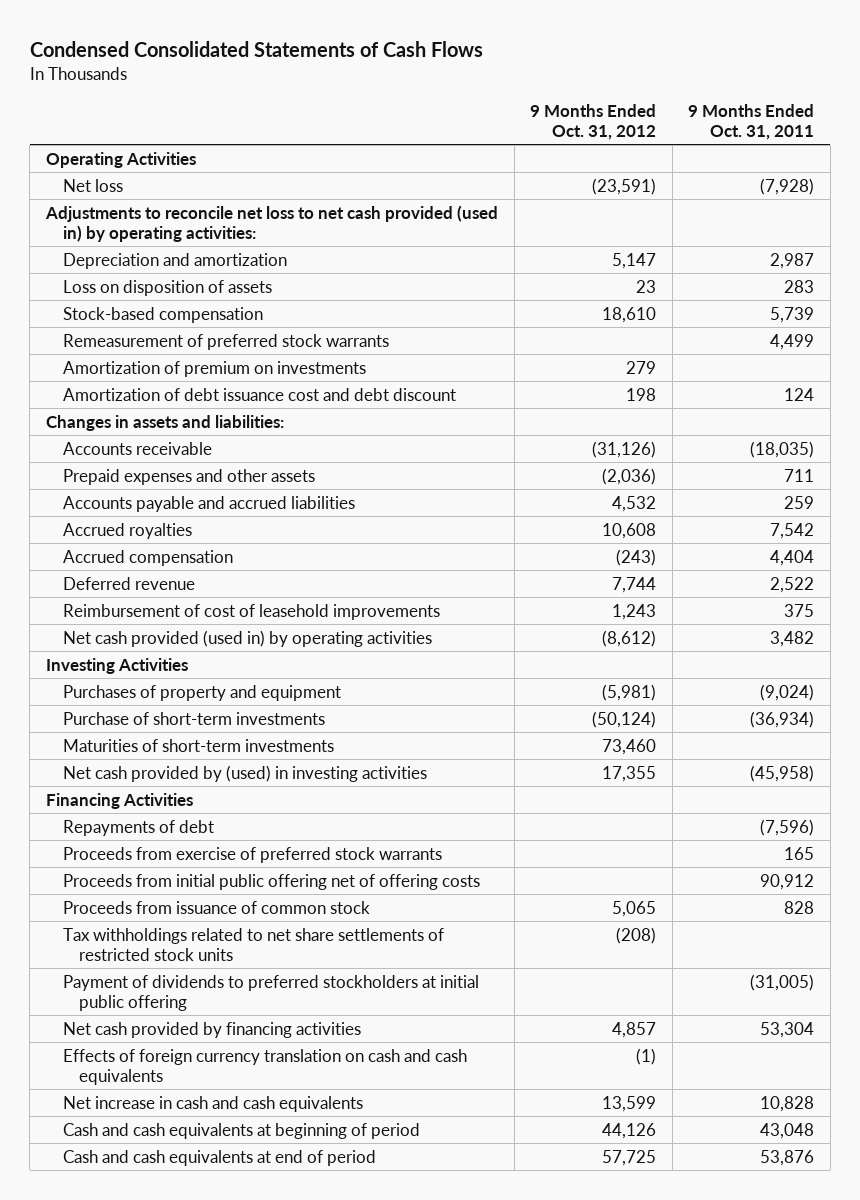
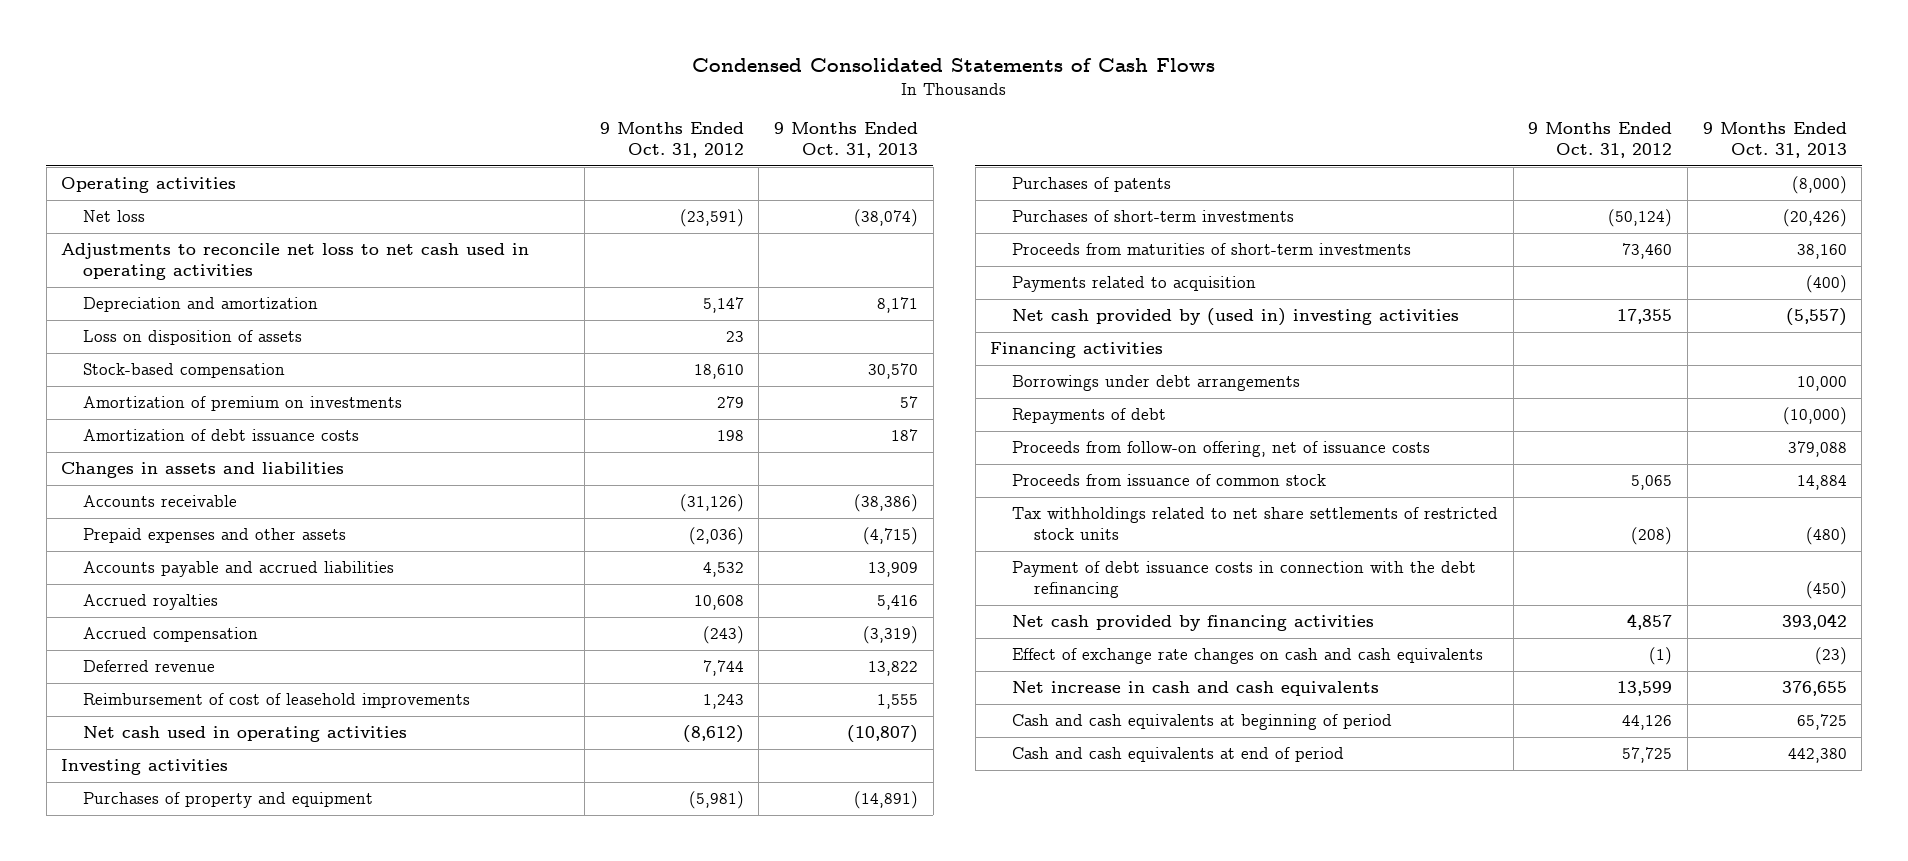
- | 9 Months Ended Oct. 31, 2012 | 9 Months Ended Oct. 31, 2011
+ | 9 Months Ended Oct. 31, 2012 | 9 Months Ended Oct. 31, 2013
- Operating Activities
+ Operating activities
- Adjustments to reconcile net loss to net cash provided (used in) by operating activities:
+ Adjustments to reconcile net loss to net cash used in operating activities
- Remeasurement of preferred stock warrants | | 4,499
- Amortization of debt issuance cost and debt discount | 198 | 124
- Changes in assets and liabilities:
+ Amortization of debt issuance costs | 198 | 187
+ Changes in assets and liabilities
- Net cash provided (used in) by operating activities | (8,612) | 3,482
- Investing Activities
+ Net cash used in operating activities | (8,612) | (10,807)
+ Investing activities
- Purchase of short-term investments | (50,124) | (36,934)
- Maturities of short-term investments | 73,460 |
- Net cash provided by (used) in investing activities | 17,355 | (45,958)
- Financing Activities
+ Purchases of patents | | (8,000)
+ Purchases of short-term investments | (50,124) | (20,426)
+ Proceeds from maturities of short-term investments | 73,460 | 38,160
+ Payments related to acquisition | | (400)
+ Net cash provided by (used in) investing activities | 17,355 | (5,557)
+ Financing activities
+ Borrowings under debt arrangements | | 10,000
- Proceeds from exercise of preferred stock warrants | | 165
- Proceeds from initial public offering net of offering costs | | 90,912
+ Proceeds from follow-on offering, net of issuance costs | | 379,088
- Payment of dividends to preferred stockholders at initial public offering | | (31,005)
+ Payment of debt issuance costs in connection with the debt refinancing | | (450)
- Effects of foreign currency translation on cash and cash equivalents | (1) |
+ Effect of exchange rate changes on cash and cash equivalents | (1) | (23)

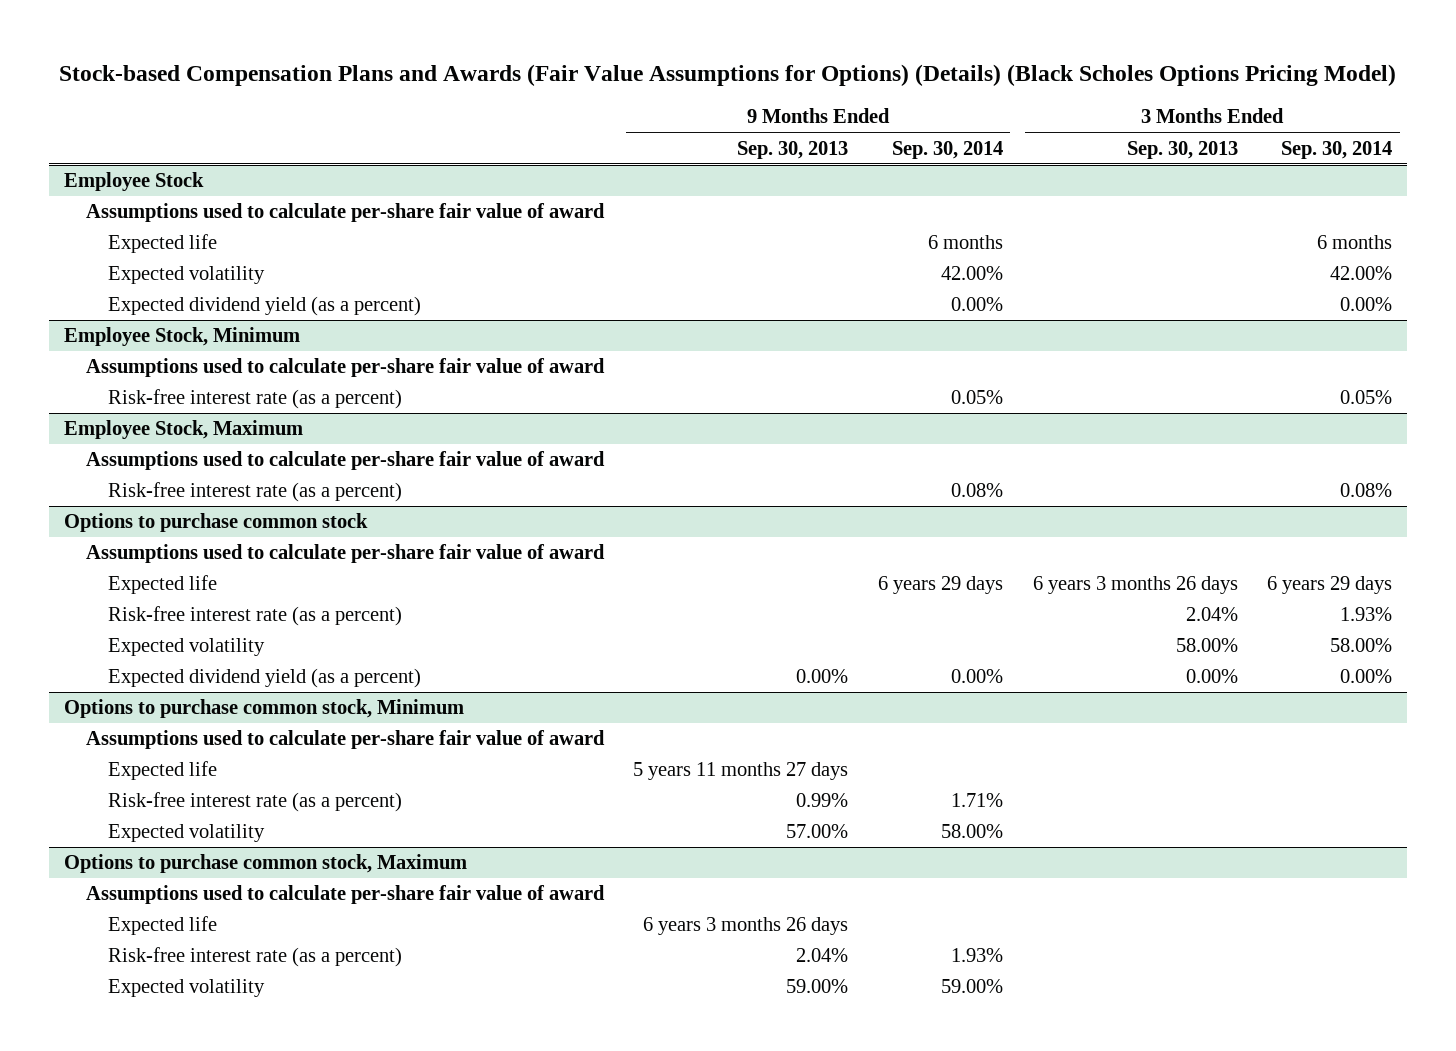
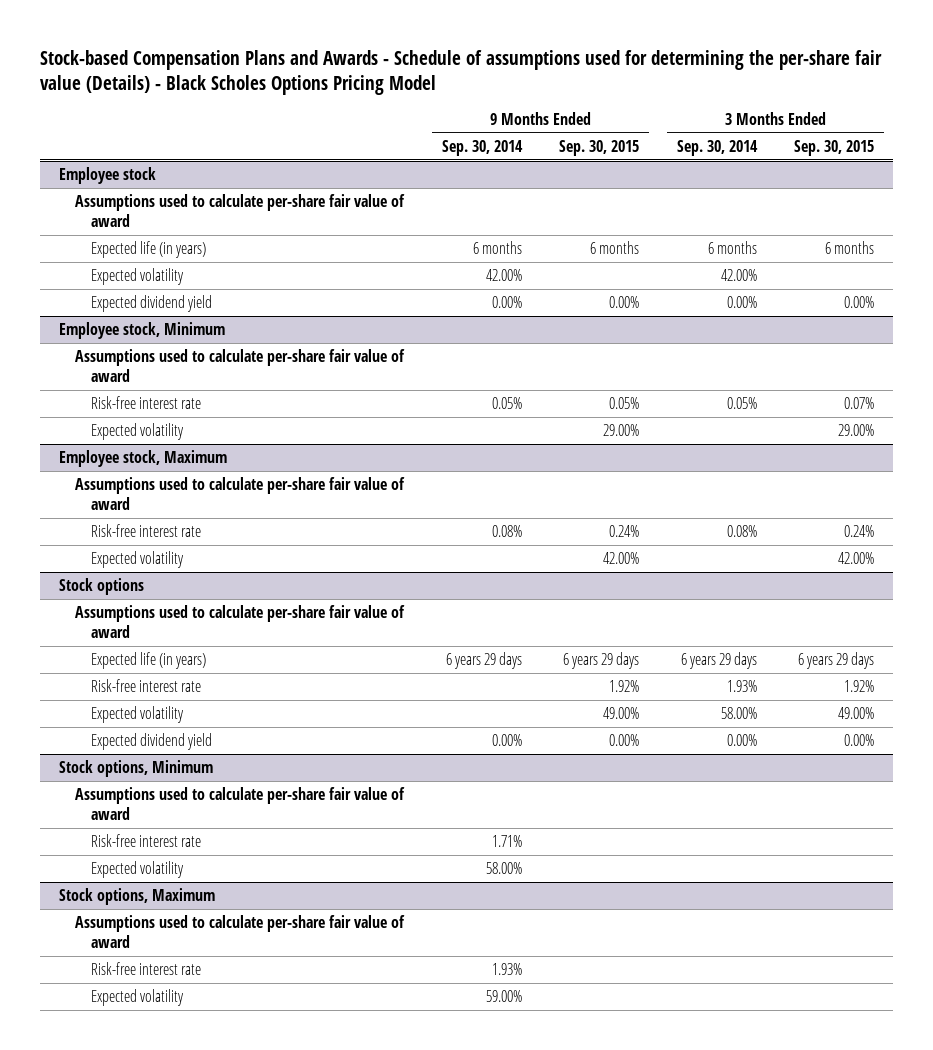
- Stock-based Compensation Plans and Awards (Fair Value Assumptions for Options) (Details) (Black Scholes Options Pricing Model)
+ Stock-based Compensation Plans and Awards - Schedule of assumptions used for determining the per-share fair value (Details) - Black Scholes Options Pricing Model
- | 9 Months Ended Sep. 30, 2013 | 9 Months Ended Sep. 30, 2014 | 3 Months Ended Sep. 30, 2013 | 3 Months Ended Sep. 30, 2014
+ | 9 Months Ended Sep. 30, 2014 | 9 Months Ended Sep. 30, 2015 | 3 Months Ended Sep. 30, 2014 | 3 Months Ended Sep. 30, 2015
- Employee Stock
+ Employee stock
- Expected life | | 6 months | | 6 months
+ Expected life (in years) | 6 months | 6 months | 6 months | 6 months
- Expected dividend yield (as a percent) | | 0.00% | | 0.00%
- Employee Stock, Minimum
+ Expected dividend yield | 0.00% | 0.00% | 0.00% | 0.00%
+ Employee stock, Minimum
- Risk-free interest rate (as a percent) | | 0.05% | | 0.05%
- Employee Stock, Maximum
+ Risk-free interest rate | 0.05% | 0.05% | 0.05% | 0.07%
+ Expected volatility | | 29.00% | | 29.00%
+ Employee stock, Maximum
- Risk-free interest rate (as a percent) | | 0.08% | | 0.08%
- Options to purchase common stock
+ Risk-free interest rate | 0.08% | 0.24% | 0.08% | 0.24%
+ Expected volatility | | 42.00% | | 42.00%
+ Stock options
- Expected life | | 6 years 29 days | 6 years 3 months 26 days | 6 years 29 days
- Risk-free interest rate (as a percent) | | | 2.04% | 1.93%
+ Expected life (in years) | 6 years 29 days | 6 years 29 days | 6 years 29 days | 6 years 29 days
+ Risk-free interest rate | | 1.92% | 1.93% | 1.92%
- Expected dividend yield (as a percent) | 0.00% | 0.00% | 0.00% | 0.00%
- Options to purchase common stock, Minimum
+ Expected dividend yield | 0.00% | 0.00% | 0.00% | 0.00%
+ Stock options, Minimum
- Expected life | 5 years 11 months 27 days | | |
- Risk-free interest rate (as a percent) | 0.99% | 1.71% | |
+ Risk-free interest rate | 1.71% | | |
- Options to purchase common stock, Maximum
+ Stock options, Maximum
- Expected life | 6 years 3 months 26 days | | |
- Risk-free interest rate (as a percent) | 2.04% | 1.93% | |
+ Risk-free interest rate | 1.93% | | |

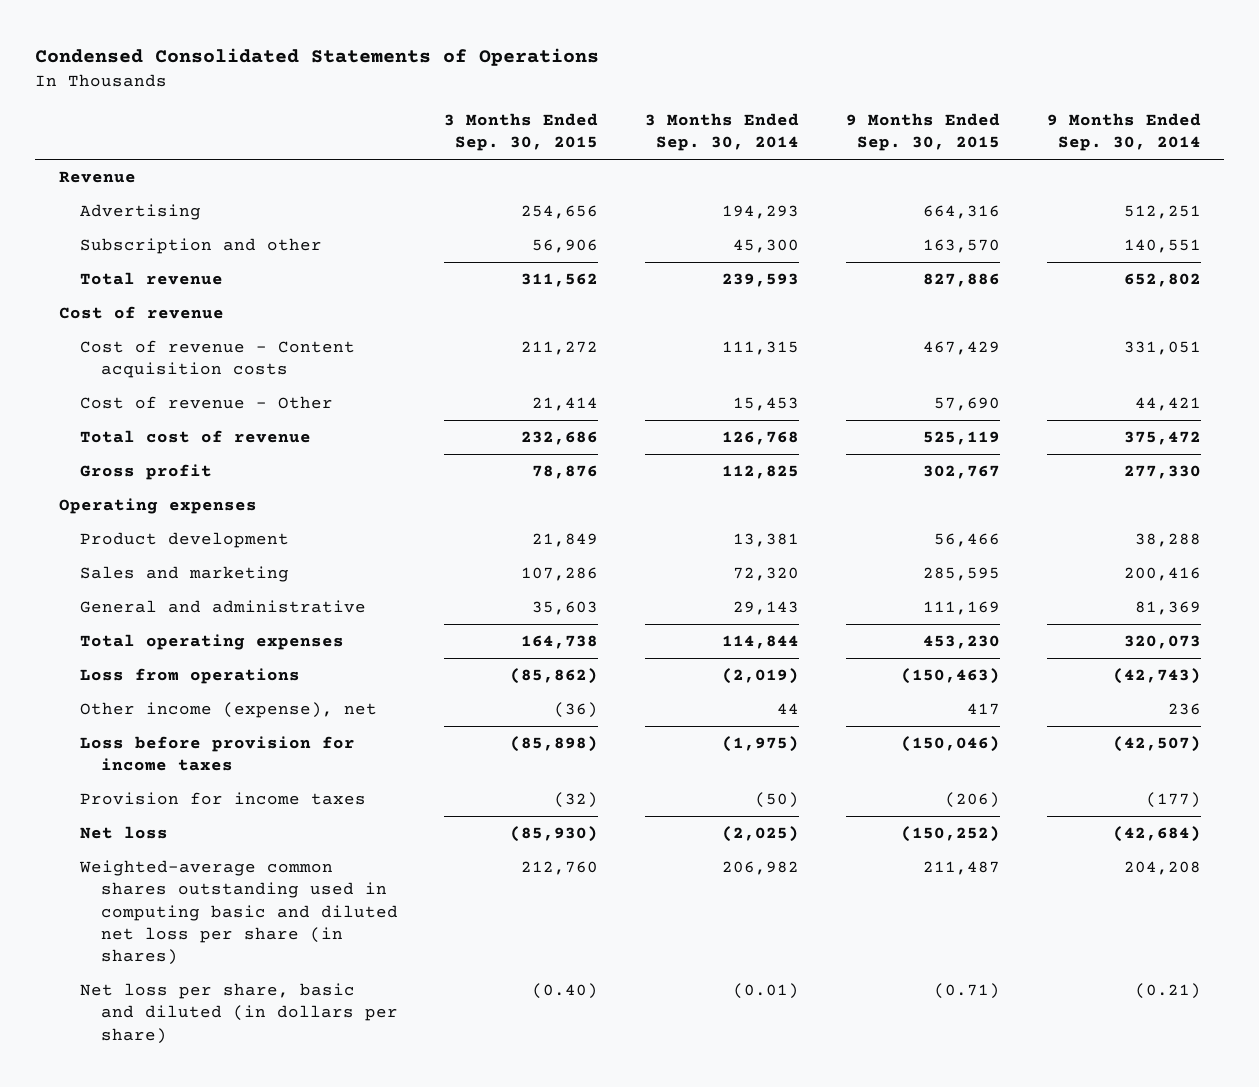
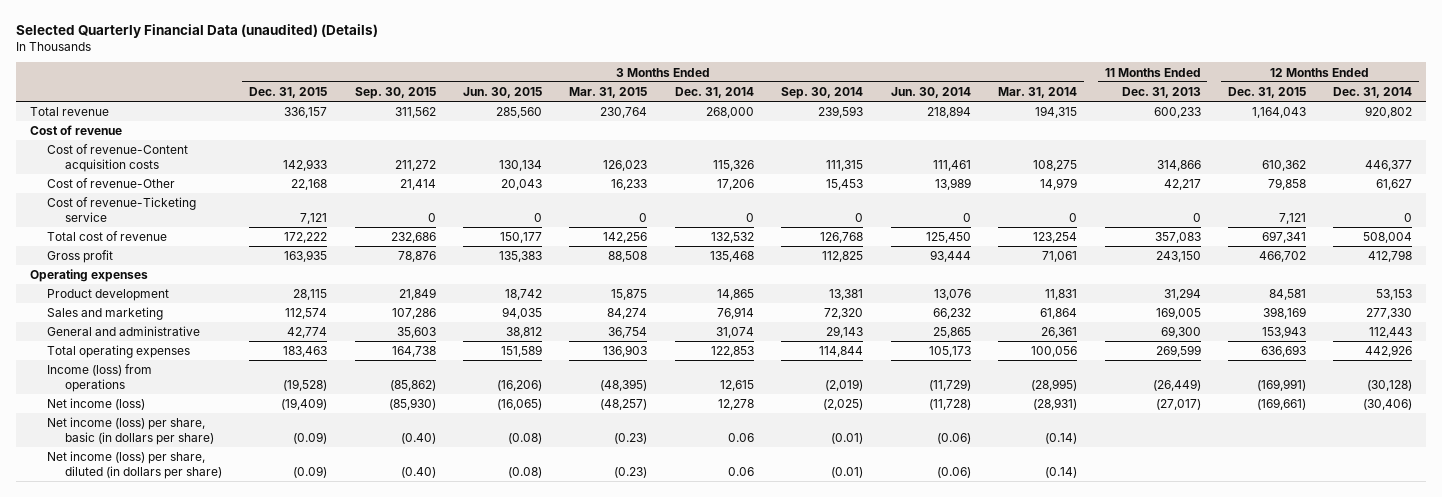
- Condensed Consolidated Statements of Operations
+ Selected Quarterly Financial Data (unaudited) (Details)
- | 3 Months Ended Sep. 30, 2015 | 3 Months Ended Sep. 30, 2014 | 9 Months Ended Sep. 30, 2015 | 9 Months Ended Sep. 30, 2014
+ | 3 Months Ended Dec. 31, 2015 | 3 Months Ended Sep. 30, 2015 | 3 Months Ended Jun. 30, 2015 | 3 Months Ended Mar. 31, 2015 | 3 Months Ended Dec. 31, 2014 | 3 Months Ended Sep. 30, 2014 | 3 Months Ended Jun. 30, 2014 | 3 Months Ended Mar. 31, 2014 | 11 Months Ended Dec. 31, 2013 | 12 Months Ended Dec. 31, 2015 | 12 Months Ended Dec. 31, 2014
- Revenue
- Advertising | 254,656 | 194,293 | 664,316 | 512,251
- Subscription and other | 56,906 | 45,300 | 163,570 | 140,551
- Cost of revenue - Content acquisition costs | 211,272 | 111,315 | 467,429 | 331,051
- Cost of revenue - Other | 21,414 | 15,453 | 57,690 | 44,421
+ Cost of revenue-Content acquisition costs | 142,933 | 211,272 | 130,134 | 126,023 | 115,326 | 111,315 | 111,461 | 108,275 | 314,866 | 610,362 | 446,377
+ Cost of revenue-Other | 22,168 | 21,414 | 20,043 | 16,233 | 17,206 | 15,453 | 13,989 | 14,979 | 42,217 | 79,858 | 61,627
+ Cost of revenue-Ticketing service | 7,121 | 0 | 0 | 0 | 0 | 0 | 0 | 0 | 0 | 7,121 | 0
- Loss from operations | (85,862) | (2,019) | (150,463) | (42,743)
- Other income (expense), net | (36) | 44 | 417 | 236
- Loss before provision for income taxes | (85,898) | (1,975) | (150,046) | (42,507)
- Provision for income taxes | (32) | (50) | (206) | (177)
- Net loss | (85,930) | (2,025) | (150,252) | (42,684)
- Weighted-average common shares outstanding used in computing basic and diluted net loss per share (in shares) | 212,760 | 206,982 | 211,487 | 204,208
- Net loss per share, basic and diluted (in dollars per share) | (0.40) | (0.01) | (0.71) | (0.21)
+ Income (loss) from operations | (19,528) | (85,862) | (16,206) | (48,395) | 12,615 | (2,019) | (11,729) | (28,995) | (26,449) | (169,991) | (30,128)
+ Net income (loss) | (19,409) | (85,930) | (16,065) | (48,257) | 12,278 | (2,025) | (11,728) | (28,931) | (27,017) | (169,661) | (30,406)
+ Net income (loss) per share, basic (in dollars per share) | (0.09) | (0.40) | (0.08) | (0.23) | 0.06 | (0.01) | (0.06) | (0.14) | | |
+ Net income (loss) per share, diluted (in dollars per share) | (0.09) | (0.40) | (0.08) | (0.23) | 0.06 | (0.01) | (0.06) | (0.14) | | |

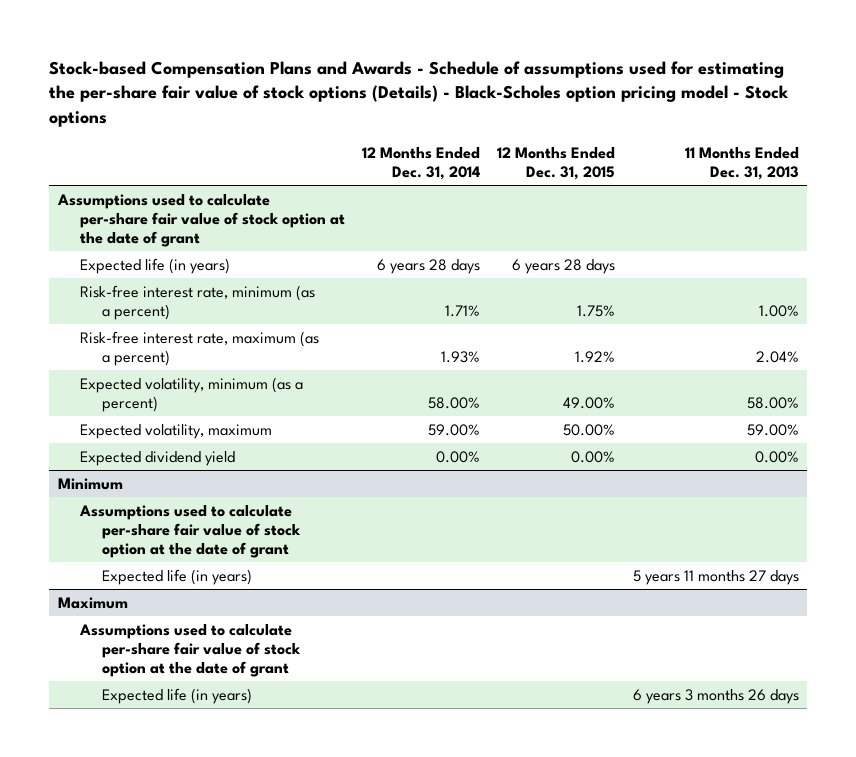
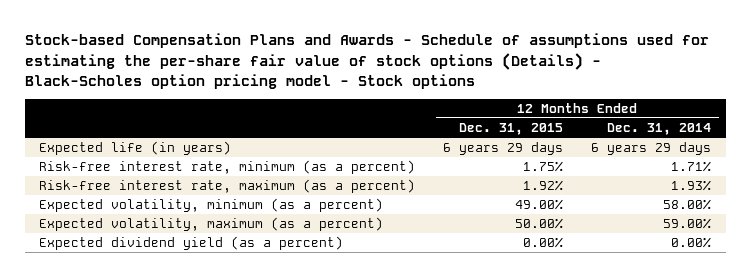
- | 12 Months Ended Dec. 31, 2014 | 12 Months Ended Dec. 31, 2015 | 11 Months Ended Dec. 31, 2013
+ | 12 Months Ended Dec. 31, 2015 | 12 Months Ended Dec. 31, 2014
- Assumptions used to calculate per-share fair value of stock option at the date of grant
- Expected life (in years) | 6 years 28 days | 6 years 28 days |
+ Expected life (in years) | 6 years 29 days | 6 years 29 days
- Expected volatility, maximum | 59.00% | 50.00% | 59.00%
- Expected dividend yield | 0.00% | 0.00% | 0.00%
- Minimum
- Assumptions used to calculate per-share fair value of stock option at the date of grant
- Expected life (in years) | | | 5 years 11 months 27 days
- Maximum
- Assumptions used to calculate per-share fair value of stock option at the date of grant
- Expected life (in years) | | | 6 years 3 months 26 days
+ Expected volatility, maximum (as a percent) | 50.00% | 59.00%
+ Expected dividend yield (as a percent) | 0.00% | 0.00%

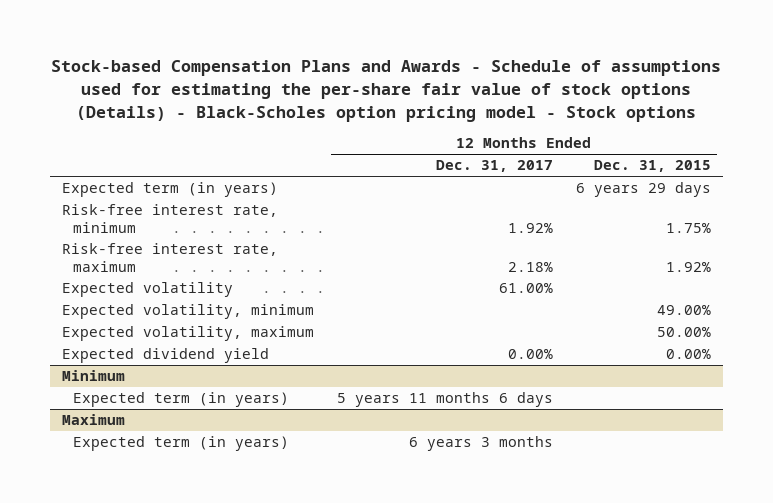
- | 12 Months Ended Dec. 31, 2015 | 12 Months Ended Dec. 31, 2014
+ | 12 Months Ended Dec. 31, 2017 | 12 Months Ended Dec. 31, 2015
- Expected life (in years) | 6 years 29 days | 6 years 29 days
- Risk-free interest rate, minimum (as a percent) | 1.75% | 1.71%
- Risk-free interest rate, maximum (as a percent) | 1.92% | 1.93%
- Expected volatility, minimum (as a percent) | 49.00% | 58.00%
- Expected volatility, maximum (as a percent) | 50.00% | 59.00%
- Expected dividend yield (as a percent) | 0.00% | 0.00%
+ Expected term (in years) | | 6 years 29 days
+ Risk-free interest rate, minimum | 1.92% | 1.75%
+ Risk-free interest rate, maximum | 2.18% | 1.92%
+ Expected volatility | 61.00% |
+ Expected volatility, minimum | | 49.00%
+ Expected volatility, maximum | | 50.00%
+ Expected dividend yield | 0.00% | 0.00%
+ Minimum
+ Expected term (in years) | 5 years 11 months 6 days |
+ Maximum
+ Expected term (in years) | 6 years 3 months |

